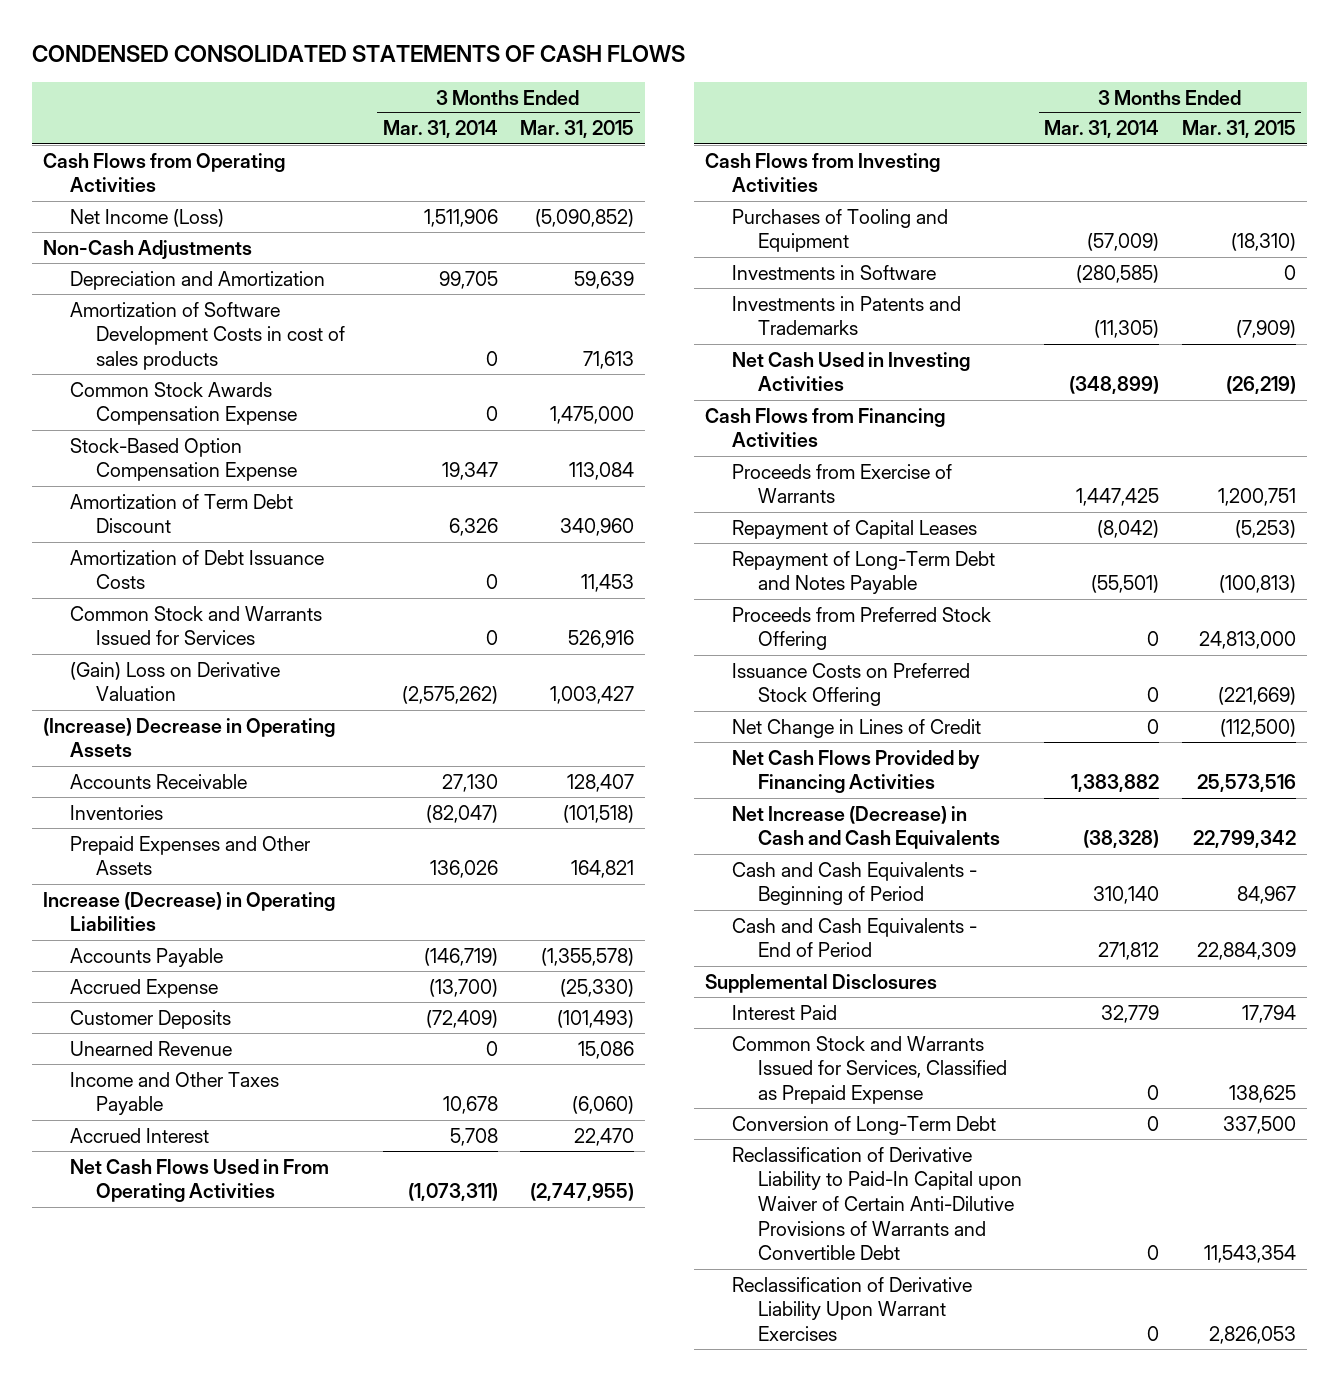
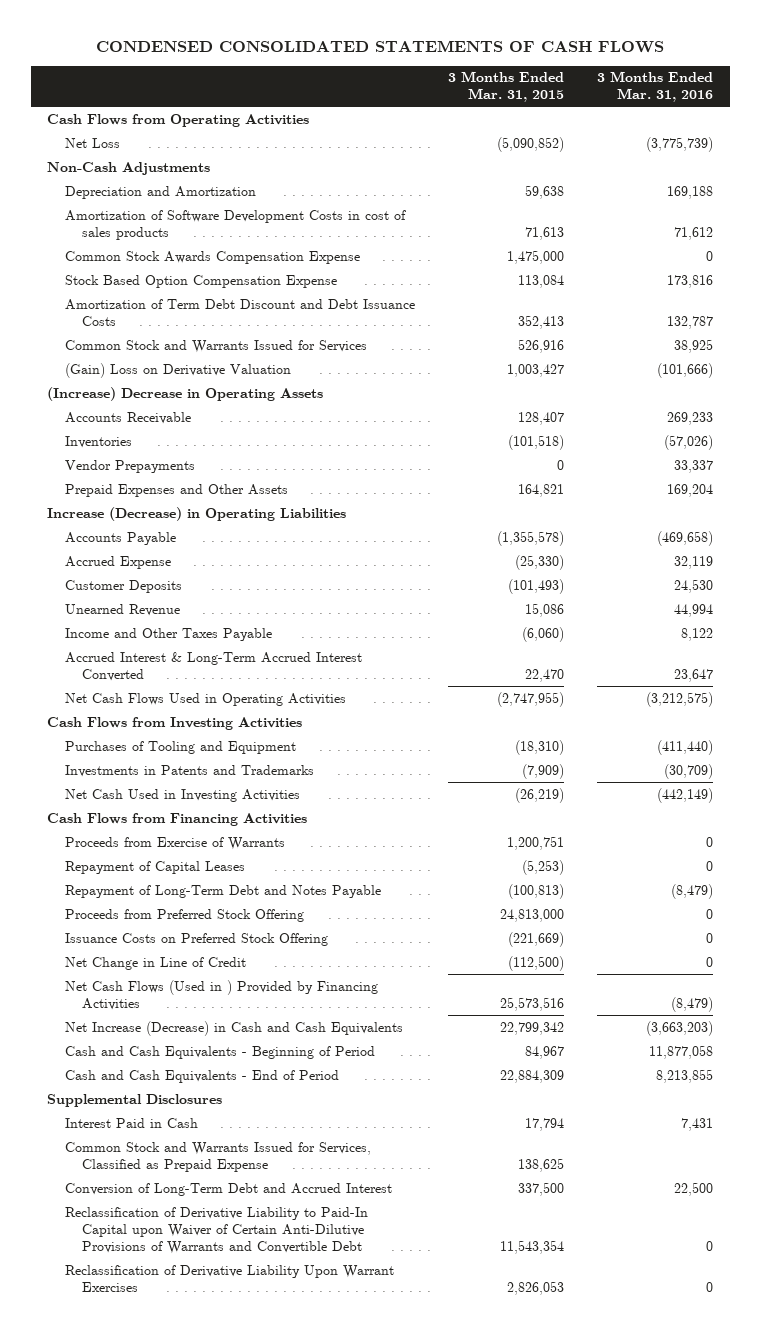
- | 3 Months Ended Mar. 31, 2014 | 3 Months Ended Mar. 31, 2015
+ | 3 Months Ended Mar. 31, 2015 | 3 Months Ended Mar. 31, 2016
- Net Income (Loss) | 1,511,906 | (5,090,852)
+ Net Loss | (5,090,852) | (3,775,739)
- Depreciation and Amortization | 99,705 | 59,639
+ Depreciation and Amortization | 59,638 | 169,188
- Stock-Based Option Compensation Expense | 19,347 | 113,084
- Amortization of Term Debt Discount | 6,326 | 340,960
- Amortization of Debt Issuance Costs | 0 | 11,453
+ Stock Based Option Compensation Expense | 113,084 | 173,816
+ Amortization of Term Debt Discount and Debt Issuance Costs | 352,413 | 132,787
+ Vendor Prepayments | 0 | 33,337
- Accrued Interest | 5,708 | 22,470
- Net Cash Flows Used in From Operating Activities | (1,073,311) | (2,747,955)
+ Accrued Interest & Long-Term Accrued Interest Converted | 22,470 | 23,647
+ Net Cash Flows Used in Operating Activities | (2,747,955) | (3,212,575)
- Investments in Software | (280,585) | 0
- Net Change in Lines of Credit | 0 | (112,500)
- Net Cash Flows Provided by Financing Activities | 1,383,882 | 25,573,516
+ Net Change in Line of Credit | (112,500) | 0
+ Net Cash Flows (Used in ) Provided by Financing Activities | 25,573,516 | (8,479)
- Interest Paid | 32,779 | 17,794
+ Interest Paid in Cash | 17,794 | 7,431
- Conversion of Long-Term Debt | 0 | 337,500
+ Conversion of Long-Term Debt and Accrued Interest | 337,500 | 22,500

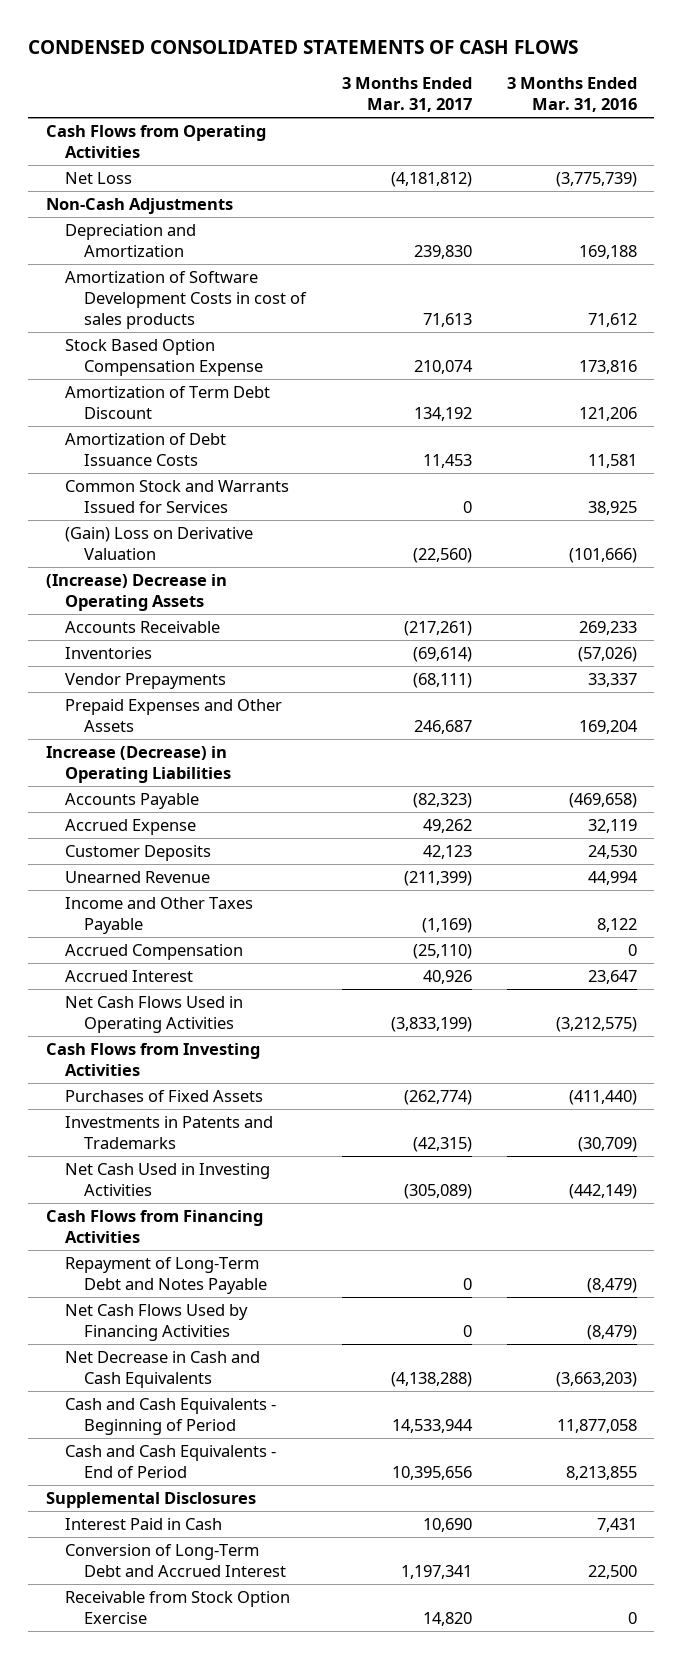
- | 3 Months Ended Mar. 31, 2015 | 3 Months Ended Mar. 31, 2016
+ | 3 Months Ended Mar. 31, 2017 | 3 Months Ended Mar. 31, 2016
- Common Stock Awards Compensation Expense | 1,475,000 | 0
- Amortization of Term Debt Discount and Debt Issuance Costs | 352,413 | 132,787
+ Amortization of Term Debt Discount | 134,192 | 121,206
+ Amortization of Debt Issuance Costs | 11,453 | 11,581
- Accrued Interest & Long-Term Accrued Interest Converted | 22,470 | 23,647
+ Accrued Compensation | (25,110) | 0
+ Accrued Interest | 40,926 | 23,647
- Purchases of Tooling and Equipment | (18,310) | (411,440)
+ Purchases of Fixed Assets | (262,774) | (411,440)
- Proceeds from Exercise of Warrants | 1,200,751 | 0
- Repayment of Capital Leases | (5,253) | 0
- Proceeds from Preferred Stock Offering | 24,813,000 | 0
- Issuance Costs on Preferred Stock Offering | (221,669) | 0
- Net Change in Line of Credit | (112,500) | 0
- Net Cash Flows (Used in ) Provided by Financing Activities | 25,573,516 | (8,479)
- Net Increase (Decrease) in Cash and Cash Equivalents | 22,799,342 | (3,663,203)
+ Net Cash Flows Used by Financing Activities | 0 | (8,479)
+ Net Decrease in Cash and Cash Equivalents | (4,138,288) | (3,663,203)
- Common Stock and Warrants Issued for Services, Classified as Prepaid Expense | 138,625 |
- Reclassification of Derivative Liability to Paid-In Capital upon Waiver of Certain Anti-Dilutive Provisions of Warrants and Convertible Debt | 11,543,354 | 0
- Reclassification of Derivative Liability Upon Warrant Exercises | 2,826,053 | 0
+ Receivable from Stock Option Exercise | 14,820 | 0

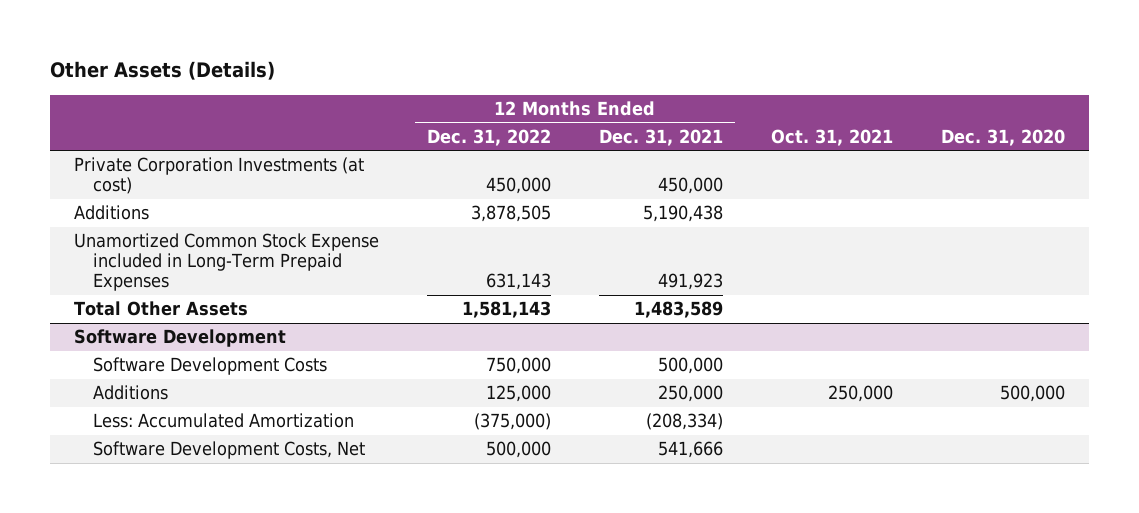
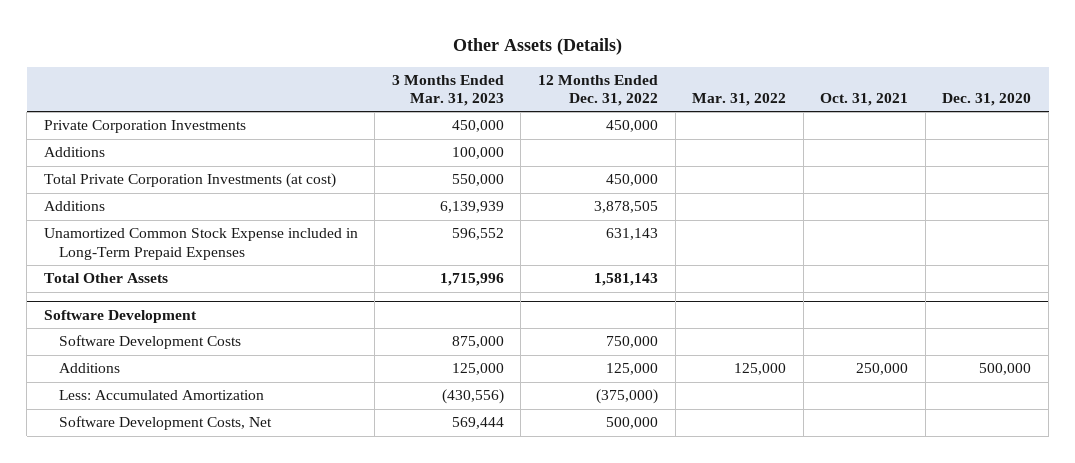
- | 12 Months Ended Dec. 31, 2022 | 12 Months Ended Dec. 31, 2021 | Oct. 31, 2021 | Dec. 31, 2020
+ | 3 Months Ended Mar. 31, 2023 | 12 Months Ended Dec. 31, 2022 | Mar. 31, 2022 | Oct. 31, 2021 | Dec. 31, 2020
- Private Corporation Investments (at cost) | 450,000 | 450,000 | |
+ Private Corporation Investments | 450,000 | 450,000 | | |
+ Additions | 100,000 | | | |
+ Total Private Corporation Investments (at cost) | 550,000 | 450,000 | | |

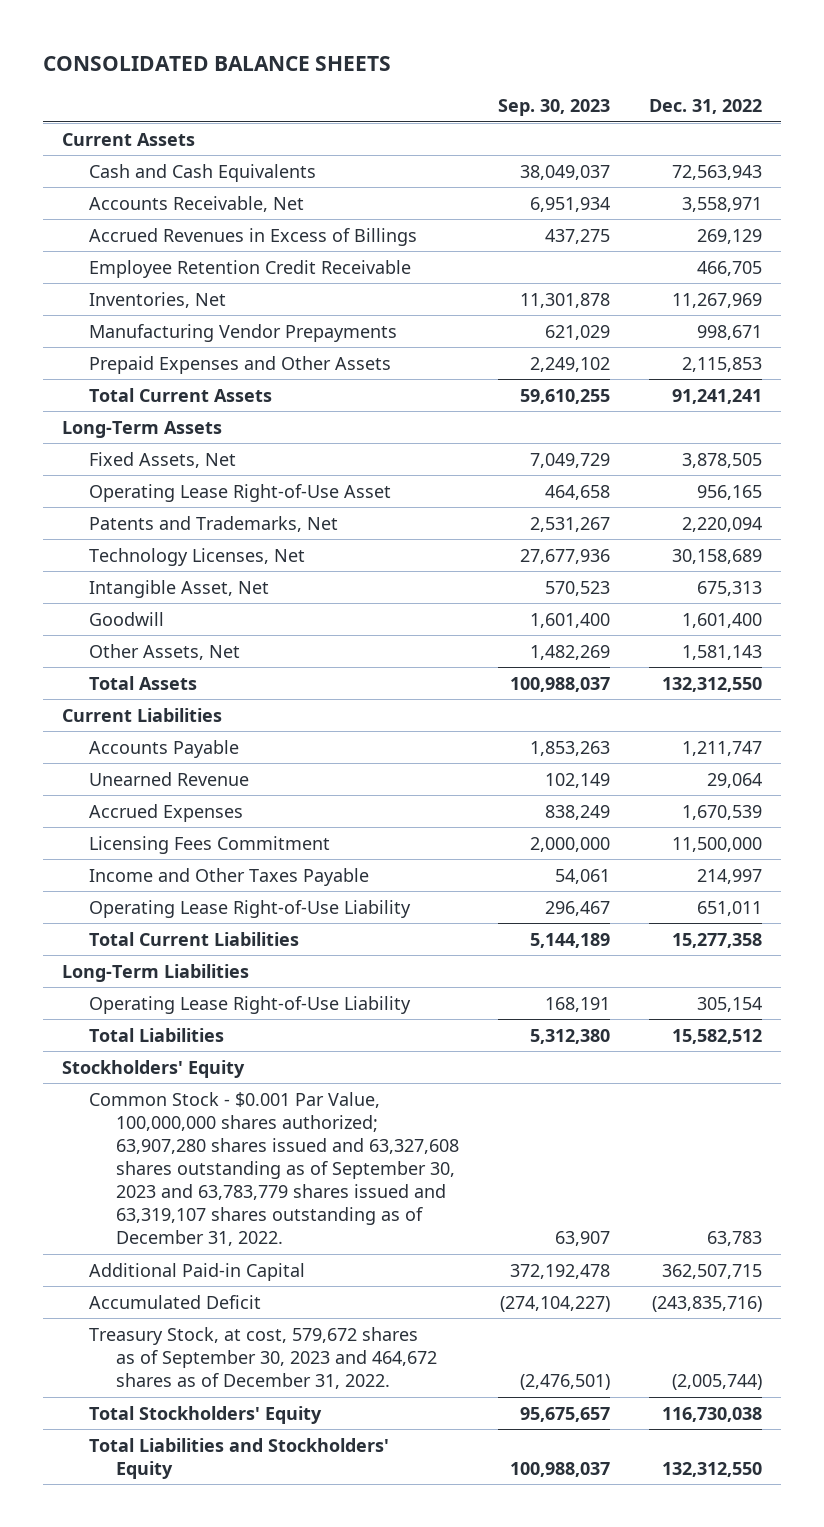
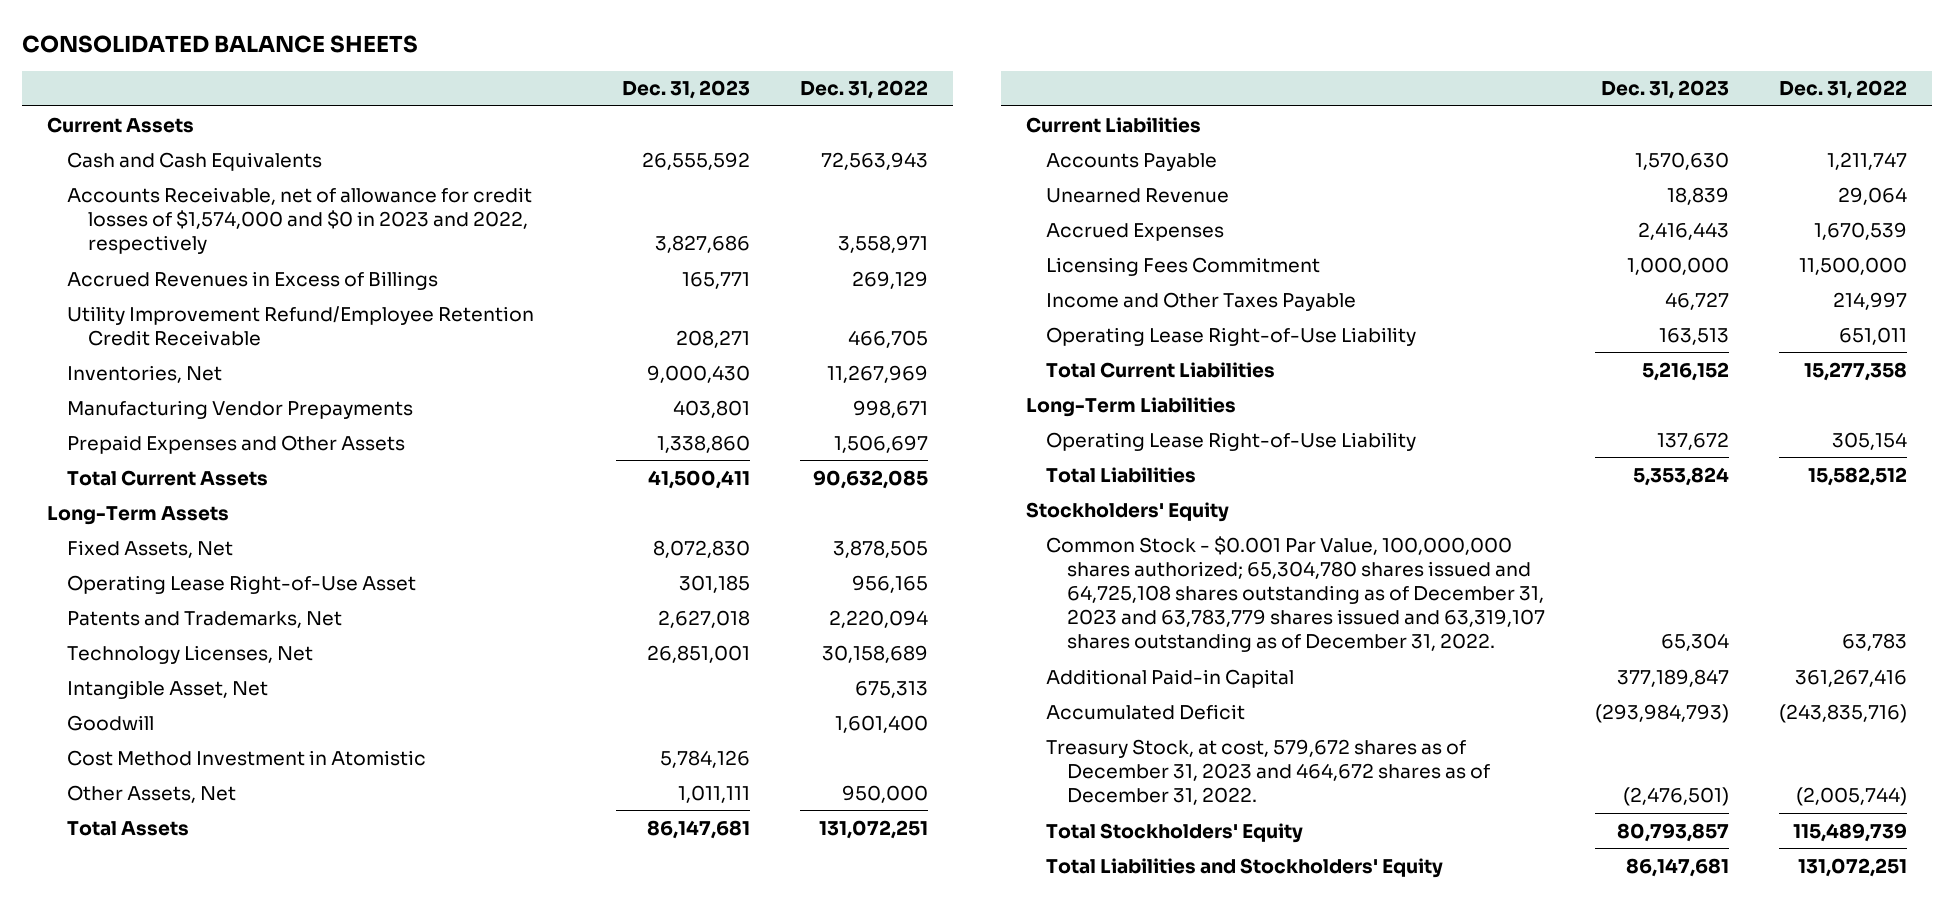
- | Sep. 30, 2023 | Dec. 31, 2022
+ | Dec. 31, 2023 | Dec. 31, 2022
- Accounts Receivable, Net | 6,951,934 | 3,558,971
+ Accounts Receivable, net of allowance for credit losses of $1,574,000 and $0 in 2023 and 2022, respectively | 3,827,686 | 3,558,971
- Employee Retention Credit Receivable | | 466,705
+ Utility Improvement Refund/Employee Retention Credit Receivable | 208,271 | 466,705
- Prepaid Expenses and Other Assets | 2,249,102 | 2,115,853
- Total Current Assets | 59,610,255 | 91,241,241
+ Prepaid Expenses and Other Assets | 1,338,860 | 1,506,697
+ Total Current Assets | 41,500,411 | 90,632,085
- Other Assets, Net | 1,482,269 | 1,581,143
- Total Assets | 100,988,037 | 132,312,550
+ Cost Method Investment in Atomistic | 5,784,126 |
+ Other Assets, Net | 1,011,111 | 950,000
+ Total Assets | 86,147,681 | 131,072,251
- Common Stock - $0.001 Par Value, 100,000,000 shares authorized; 63,907,280 shares issued and 63,327,608 shares outstanding as of September 30, 2023 and 63,783,779 shares issued and 63,319,107 shares outstanding as of December 31, 2022. | 63,907 | 63,783
- Additional Paid-in Capital | 372,192,478 | 362,507,715
+ Common Stock - $0.001 Par Value, 100,000,000 shares authorized; 65,304,780 shares issued and 64,725,108 shares outstanding as of December 31, 2023 and 63,783,779 shares issued and 63,319,107 shares outstanding as of December 31, 2022. | 65,304 | 63,783
+ Additional Paid-in Capital | 377,189,847 | 361,267,416
- Treasury Stock, at cost, 579,672 shares as of September 30, 2023 and 464,672 shares as of December 31, 2022. | (2,476,501) | (2,005,744)
- Total Stockholders' Equity | 95,675,657 | 116,730,038
- Total Liabilities and Stockholders' Equity | 100,988,037 | 132,312,550
+ Treasury Stock, at cost, 579,672 shares as of December 31, 2023 and 464,672 shares as of December 31, 2022. | (2,476,501) | (2,005,744)
+ Total Stockholders' Equity | 80,793,857 | 115,489,739
+ Total Liabilities and Stockholders' Equity | 86,147,681 | 131,072,251

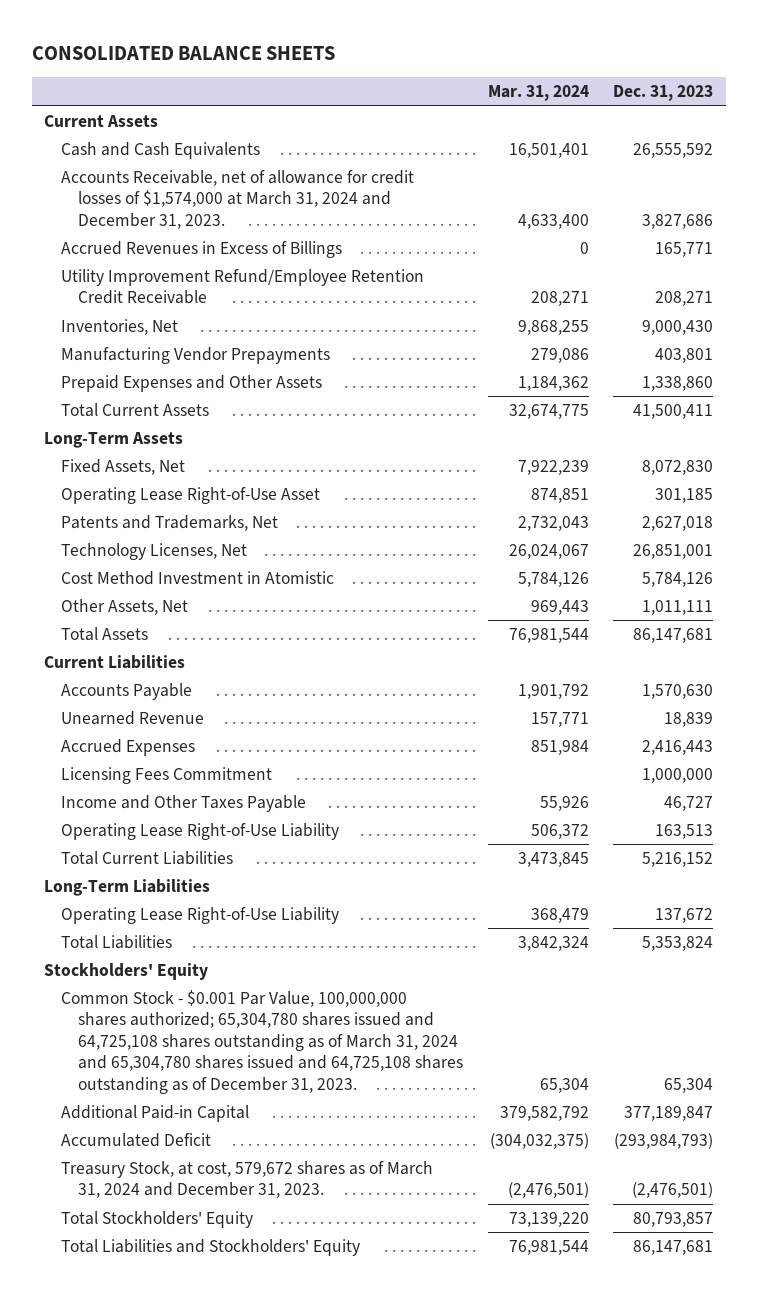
- | Dec. 31, 2023 | Dec. 31, 2022
+ | Mar. 31, 2024 | Dec. 31, 2023
- Accounts Receivable, net of allowance for credit losses of $1,574,000 and $0 in 2023 and 2022, respectively | 3,827,686 | 3,558,971
+ Accounts Receivable, net of allowance for credit losses of $1,574,000 at March 31, 2024 and December 31, 2023. | 4,633,400 | 3,827,686
- Intangible Asset, Net | | 675,313
- Goodwill | | 1,601,400
- Common Stock - $0.001 Par Value, 100,000,000 shares authorized; 65,304,780 shares issued and 64,725,108 shares outstanding as of December 31, 2023 and 63,783,779 shares issued and 63,319,107 shares outstanding as of December 31, 2022. | 65,304 | 63,783
+ Common Stock - $0.001 Par Value, 100,000,000 shares authorized; 65,304,780 shares issued and 64,725,108 shares outstanding as of March 31, 2024 and 65,304,780 shares issued and 64,725,108 shares outstanding as of December 31, 2023. | 65,304 | 65,304
- Treasury Stock, at cost, 579,672 shares as of December 31, 2023 and 464,672 shares as of December 31, 2022. | (2,476,501) | (2,005,744)
+ Treasury Stock, at cost, 579,672 shares as of March 31, 2024 and December 31, 2023. | (2,476,501) | (2,476,501)

